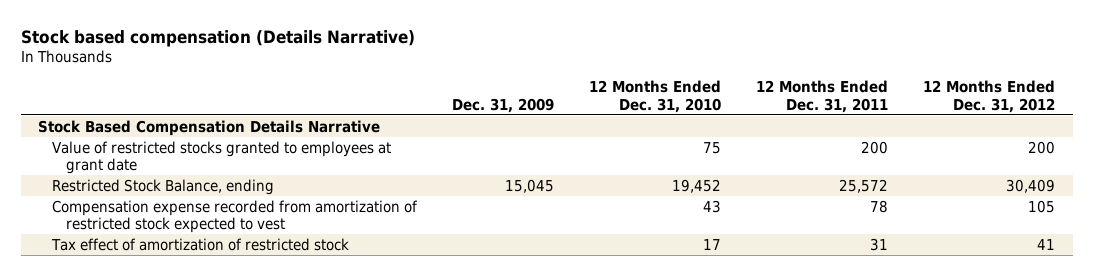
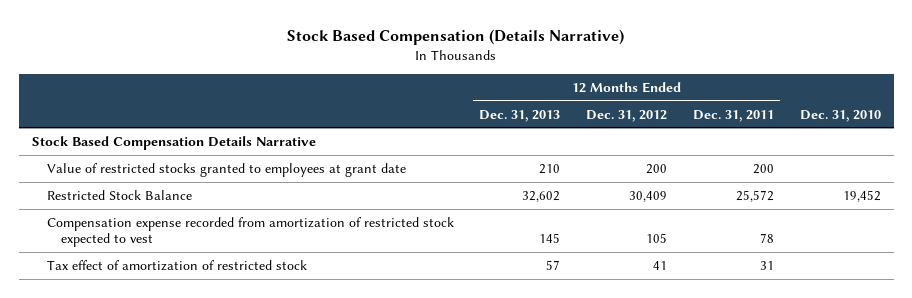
- Stock based compensation (Details Narrative)
+ Stock Based Compensation (Details Narrative)
- | Dec. 31, 2009 | 12 Months Ended Dec. 31, 2010 | 12 Months Ended Dec. 31, 2011 | 12 Months Ended Dec. 31, 2012
+ | 12 Months Ended Dec. 31, 2013 | 12 Months Ended Dec. 31, 2012 | 12 Months Ended Dec. 31, 2011 | Dec. 31, 2010
- Restricted Stock Balance, ending | 15,045 | 19,452 | 25,572 | 30,409
+ Restricted Stock Balance | 32,602 | 30,409 | 25,572 | 19,452

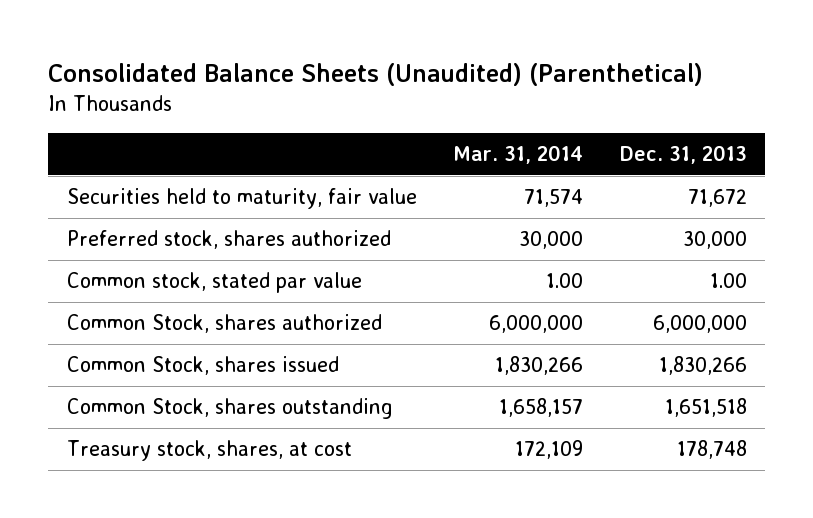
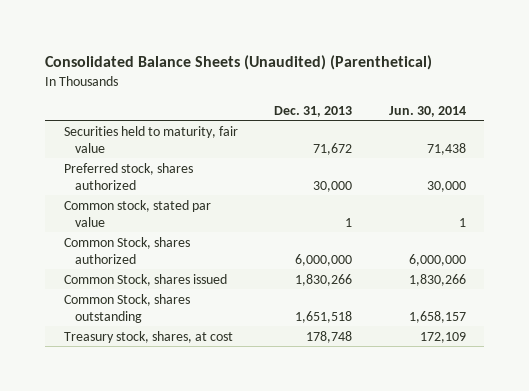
- | Mar. 31, 2014 | Dec. 31, 2013
+ | Dec. 31, 2013 | Jun. 30, 2014
- Common stock, stated par value | 1.00 | 1.00
+ Common stock, stated par value | 1 | 1

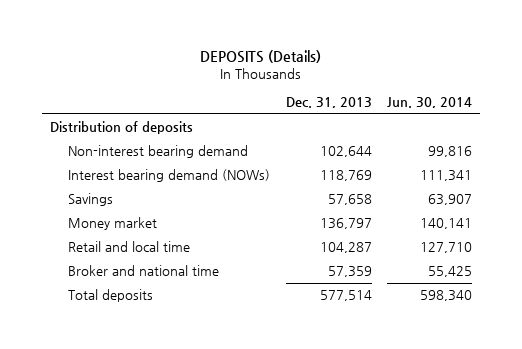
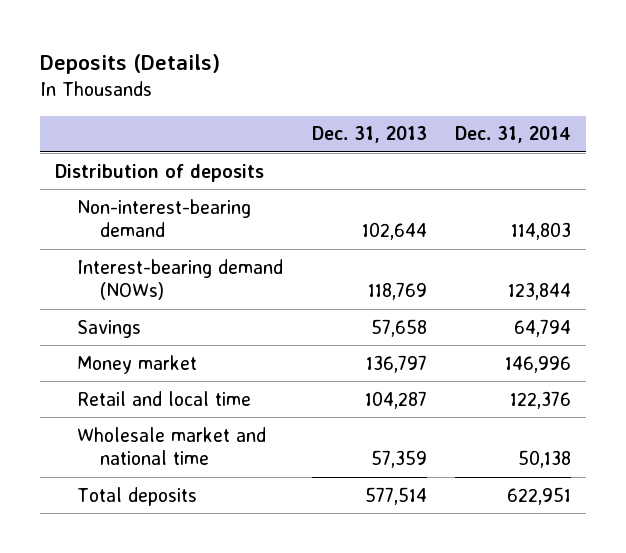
- DEPOSITS (Details)
+ Deposits (Details)
- | Dec. 31, 2013 | Jun. 30, 2014
+ | Dec. 31, 2013 | Dec. 31, 2014
- Non-interest bearing demand | 102,644 | 99,816
- Interest bearing demand (NOWs) | 118,769 | 111,341
+ Non-interest-bearing demand | 102,644 | 114,803
+ Interest-bearing demand (NOWs) | 118,769 | 123,844
- Broker and national time | 57,359 | 55,425
+ Wholesale market and national time | 57,359 | 50,138

